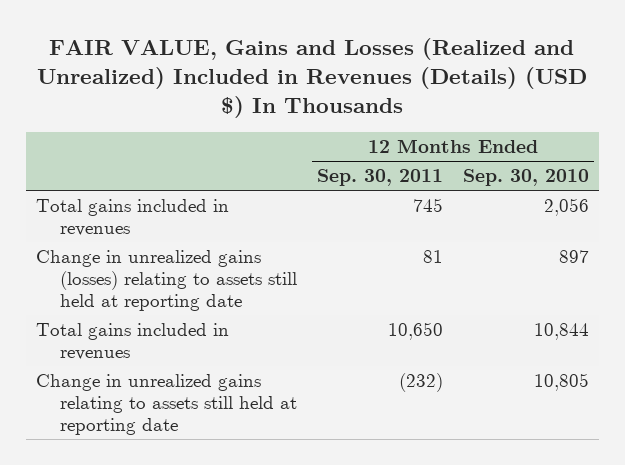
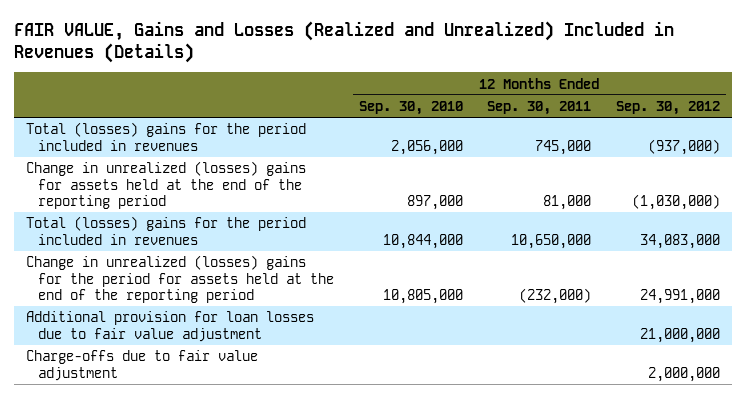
- FAIR VALUE, Gains and Losses (Realized and Unrealized) Included in Revenues (Details) (USD $) In Thousands
+ FAIR VALUE, Gains and Losses (Realized and Unrealized) Included in Revenues (Details)
- | 12 Months Ended Sep. 30, 2011 | 12 Months Ended Sep. 30, 2010
+ | 12 Months Ended Sep. 30, 2010 | 12 Months Ended Sep. 30, 2011 | 12 Months Ended Sep. 30, 2012
- Total gains included in revenues | 745 | 2,056
- Change in unrealized gains (losses) relating to assets still held at reporting date | 81 | 897
- Total gains included in revenues | 10,650 | 10,844
- Change in unrealized gains relating to assets still held at reporting date | (232) | 10,805
+ Total (losses) gains for the period included in revenues | 2,056,000 | 745,000 | (937,000)
+ Change in unrealized (losses) gains for assets held at the end of the reporting period | 897,000 | 81,000 | (1,030,000)
+ Total (losses) gains for the period included in revenues | 10,844,000 | 10,650,000 | 34,083,000
+ Change in unrealized (losses) gains for the period for assets held at the end of the reporting period | 10,805,000 | (232,000) | 24,991,000
+ Additional provision for loan losses due to fair value adjustment | | | 21,000,000
+ Charge-offs due to fair value adjustment | | | 2,000,000

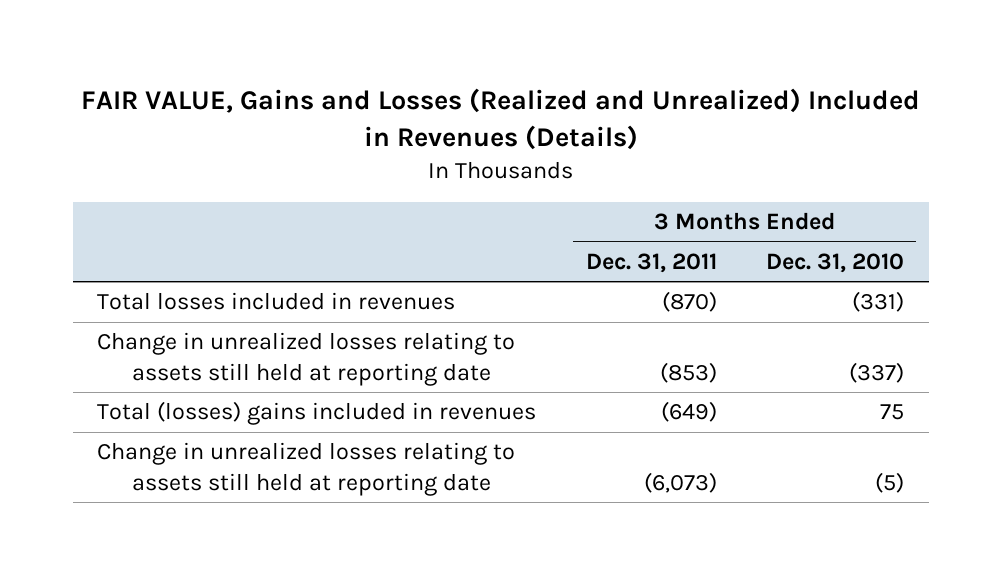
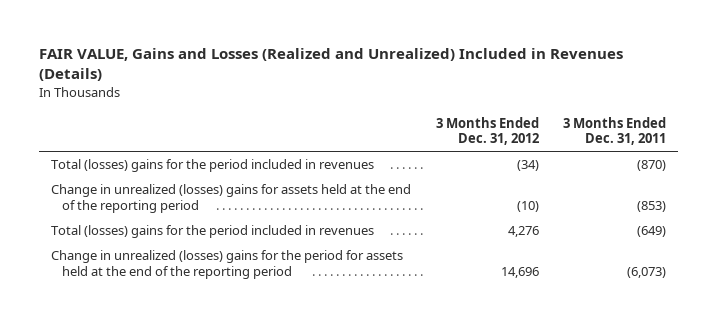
- | 3 Months Ended Dec. 31, 2011 | 3 Months Ended Dec. 31, 2010
+ | 3 Months Ended Dec. 31, 2012 | 3 Months Ended Dec. 31, 2011
- Total losses included in revenues | (870) | (331)
- Change in unrealized losses relating to assets still held at reporting date | (853) | (337)
- Total (losses) gains included in revenues | (649) | 75
- Change in unrealized losses relating to assets still held at reporting date | (6,073) | (5)
+ Total (losses) gains for the period included in revenues | (34) | (870)
+ Change in unrealized (losses) gains for assets held at the end of the reporting period | (10) | (853)
+ Total (losses) gains for the period included in revenues | 4,276 | (649)
+ Change in unrealized (losses) gains for the period for assets held at the end of the reporting period | 14,696 | (6,073)

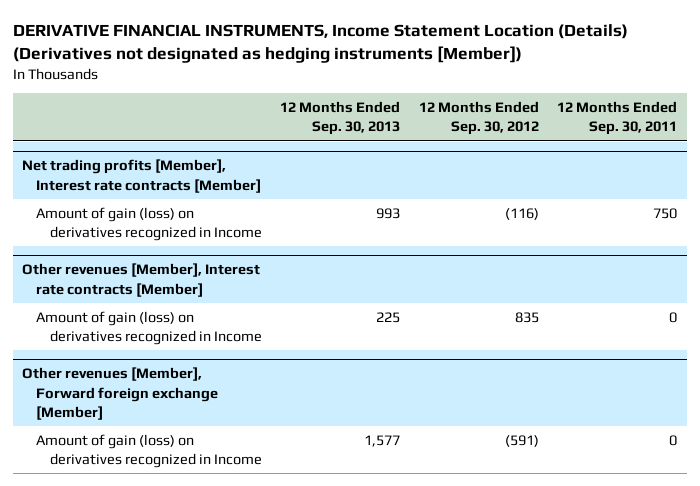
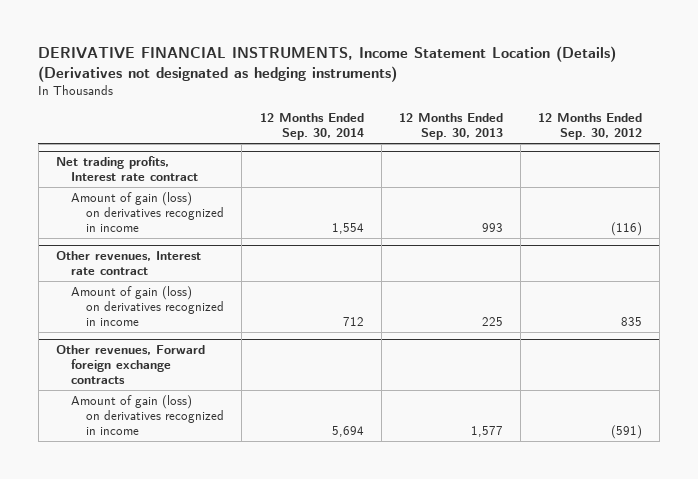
- DERIVATIVE FINANCIAL INSTRUMENTS, Income Statement Location (Details) (Derivatives not designated as hedging instruments [Member])
+ DERIVATIVE FINANCIAL INSTRUMENTS, Income Statement Location (Details) (Derivatives not designated as hedging instruments)
- | 12 Months Ended Sep. 30, 2013 | 12 Months Ended Sep. 30, 2012 | 12 Months Ended Sep. 30, 2011
+ | 12 Months Ended Sep. 30, 2014 | 12 Months Ended Sep. 30, 2013 | 12 Months Ended Sep. 30, 2012
- Net trading profits [Member], Interest rate contracts [Member]
- Amount of gain (loss) on derivatives recognized in Income | 993 | (116) | 750
- Other revenues [Member], Interest rate contracts [Member]
- Amount of gain (loss) on derivatives recognized in Income | 225 | 835 | 0
- Other revenues [Member], Forward foreign exchange [Member]
- Amount of gain (loss) on derivatives recognized in Income | 1,577 | (591) | 0
+ Net trading profits, Interest rate contract
+ Amount of gain (loss) on derivatives recognized in income | 1,554 | 993 | (116)
+ Other revenues, Interest rate contract
+ Amount of gain (loss) on derivatives recognized in income | 712 | 225 | 835
+ Other revenues, Forward foreign exchange contracts
+ Amount of gain (loss) on derivatives recognized in income | 5,694 | 1,577 | (591)

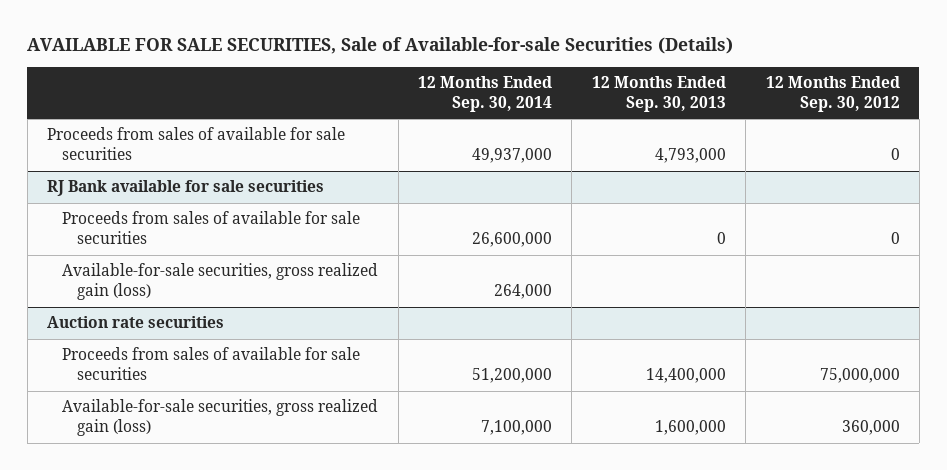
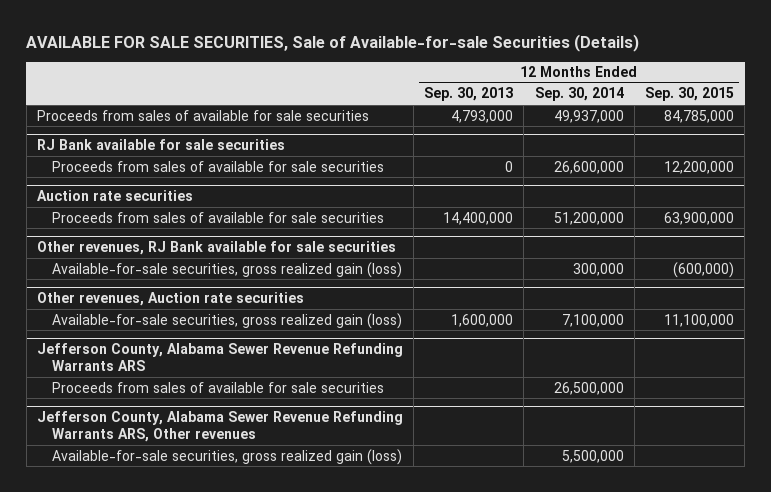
- | 12 Months Ended Sep. 30, 2014 | 12 Months Ended Sep. 30, 2013 | 12 Months Ended Sep. 30, 2012
+ | 12 Months Ended Sep. 30, 2013 | 12 Months Ended Sep. 30, 2014 | 12 Months Ended Sep. 30, 2015
@ RJ Bank available for sale securities
- Available-for-sale securities, gross realized gain (loss) | 264,000 | |
+ Other revenues, RJ Bank available for sale securities
+ Available-for-sale securities, gross realized gain (loss) | | 300,000 | (600,000)
+ Other revenues, Auction rate securities
+ Jefferson County, Alabama Sewer Revenue Refunding Warrants ARS
+ Proceeds from sales of available for sale securities | | 26,500,000 |
+ Jefferson County, Alabama Sewer Revenue Refunding Warrants ARS, Other revenues
+ Available-for-sale securities, gross realized gain (loss) | | 5,500,000 |

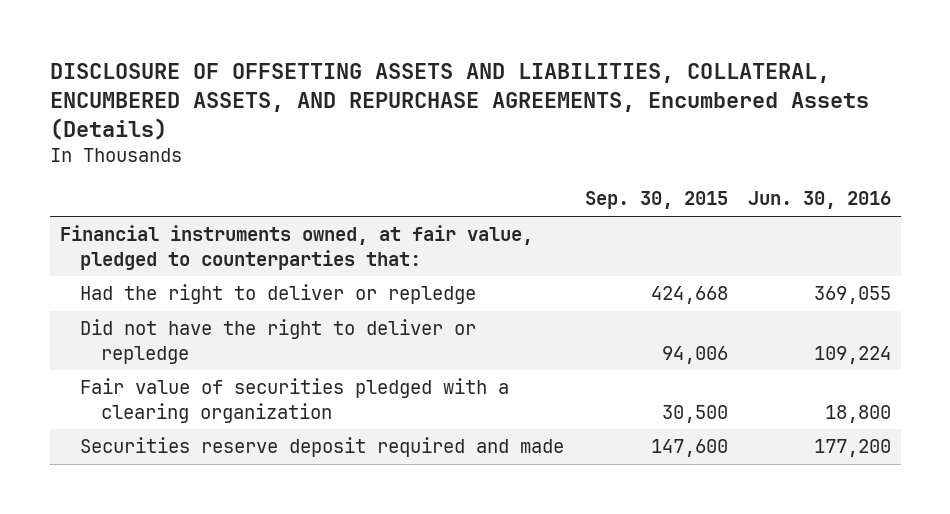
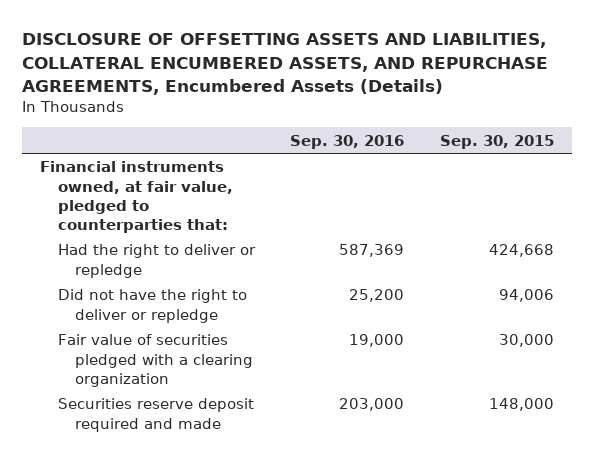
- DISCLOSURE OF OFFSETTING ASSETS AND LIABILITIES, COLLATERAL, ENCUMBERED ASSETS, AND REPURCHASE AGREEMENTS, Encumbered Assets (Details)
+ DISCLOSURE OF OFFSETTING ASSETS AND LIABILITIES, COLLATERAL ENCUMBERED ASSETS, AND REPURCHASE AGREEMENTS, Encumbered Assets (Details)
- | Sep. 30, 2015 | Jun. 30, 2016
+ | Sep. 30, 2016 | Sep. 30, 2015
- Fair value of securities pledged with a clearing organization | 30,500 | 18,800
- Securities reserve deposit required and made | 147,600 | 177,200
+ Fair value of securities pledged with a clearing organization | 19,000 | 30,000
+ Securities reserve deposit required and made | 203,000 | 148,000

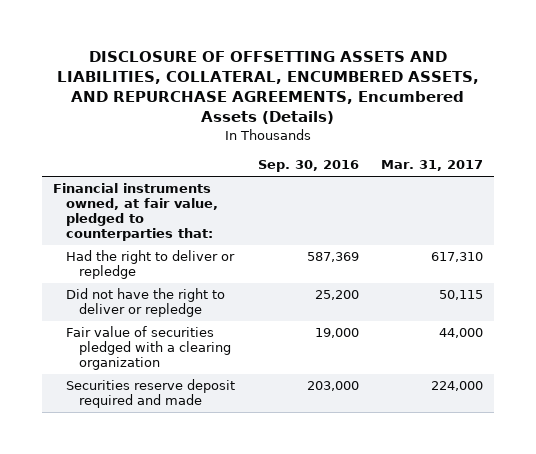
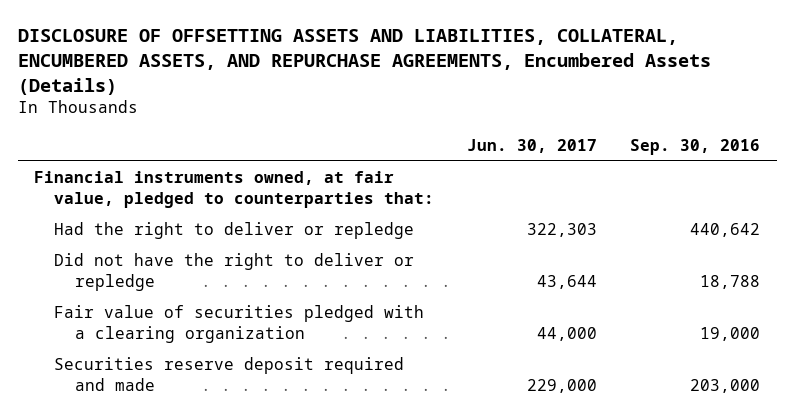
- | Sep. 30, 2016 | Mar. 31, 2017
+ | Jun. 30, 2017 | Sep. 30, 2016
- Had the right to deliver or repledge | 587,369 | 617,310
- Did not have the right to deliver or repledge | 25,200 | 50,115
+ Had the right to deliver or repledge | 322,303 | 440,642
+ Did not have the right to deliver or repledge | 43,644 | 18,788

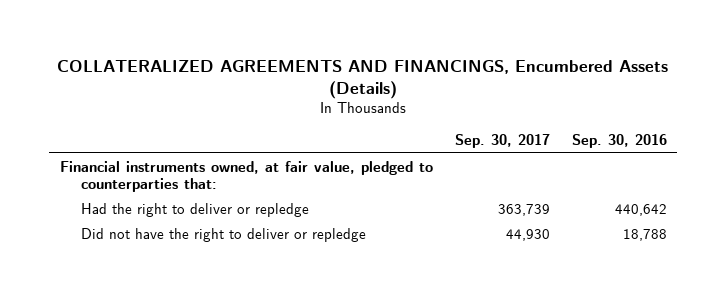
- DISCLOSURE OF OFFSETTING ASSETS AND LIABILITIES, COLLATERAL, ENCUMBERED ASSETS, AND REPURCHASE AGREEMENTS, Encumbered Assets (Details)
+ COLLATERALIZED AGREEMENTS AND FINANCINGS, Encumbered Assets (Details)
- | Jun. 30, 2017 | Sep. 30, 2016
+ | Sep. 30, 2017 | Sep. 30, 2016
- Fair value of securities pledged with a clearing organization | 44,000 | 19,000
- Securities reserve deposit required and made | 229,000 | 203,000

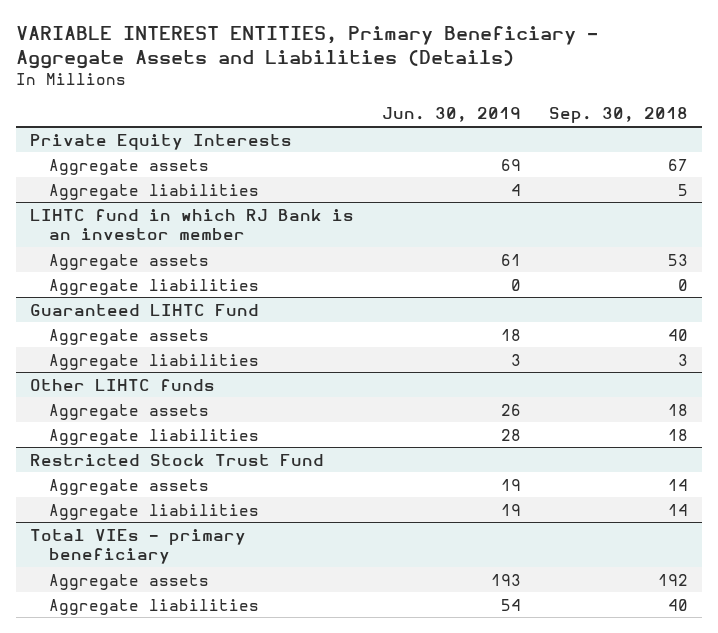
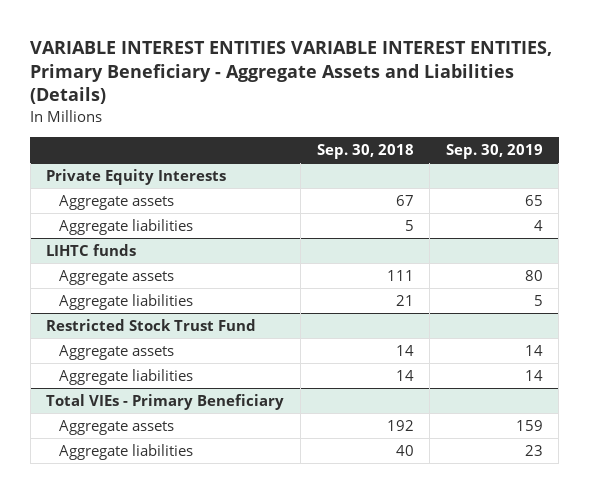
- VARIABLE INTEREST ENTITIES, Primary Beneficiary - Aggregate Assets and Liabilities (Details)
+ VARIABLE INTEREST ENTITIES VARIABLE INTEREST ENTITIES, Primary Beneficiary - Aggregate Assets and Liabilities (Details)
- | Jun. 30, 2019 | Sep. 30, 2018
+ | Sep. 30, 2018 | Sep. 30, 2019
- LIHTC fund in which RJ Bank is an investor member
- Aggregate assets | 61 | 53
- Aggregate liabilities | 0 | 0
- Guaranteed LIHTC Fund
- Aggregate assets | 18 | 40
- Aggregate liabilities | 3 | 3
- Other LIHTC funds
- Aggregate assets | 26 | 18
- Aggregate liabilities | 28 | 18
+ LIHTC funds
+ Aggregate assets | 111 | 80
+ Aggregate liabilities | 21 | 5
- Total VIEs - primary beneficiary
+ Total VIEs - Primary Beneficiary

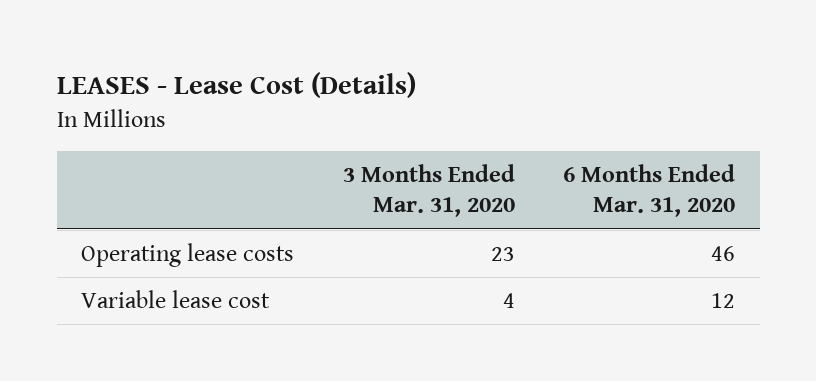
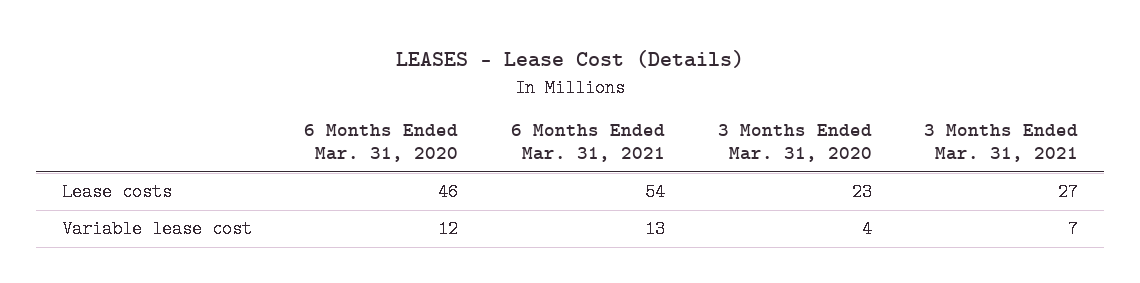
- | 3 Months Ended Mar. 31, 2020 | 6 Months Ended Mar. 31, 2020
+ | 6 Months Ended Mar. 31, 2020 | 6 Months Ended Mar. 31, 2021 | 3 Months Ended Mar. 31, 2020 | 3 Months Ended Mar. 31, 2021
- Operating lease costs | 23 | 46
+ Lease costs | 46 | 54 | 23 | 27

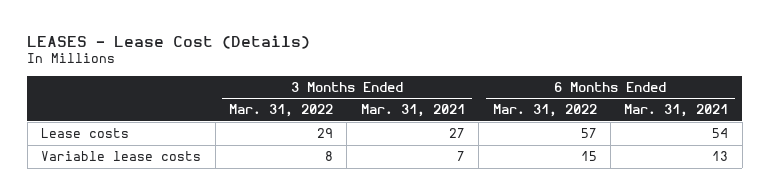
- | 6 Months Ended Mar. 31, 2020 | 6 Months Ended Mar. 31, 2021 | 3 Months Ended Mar. 31, 2020 | 3 Months Ended Mar. 31, 2021
+ | 3 Months Ended Mar. 31, 2022 | 3 Months Ended Mar. 31, 2021 | 6 Months Ended Mar. 31, 2022 | 6 Months Ended Mar. 31, 2021
- Variable lease cost | 12 | 13 | 4 | 7
+ Variable lease costs | 8 | 7 | 15 | 13

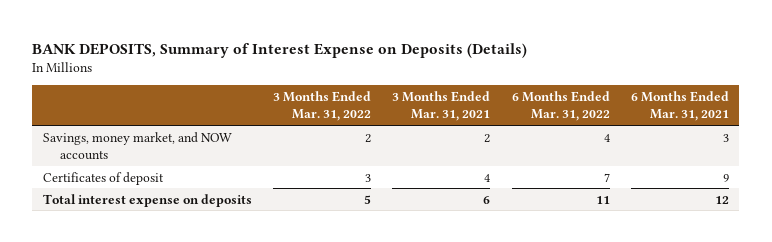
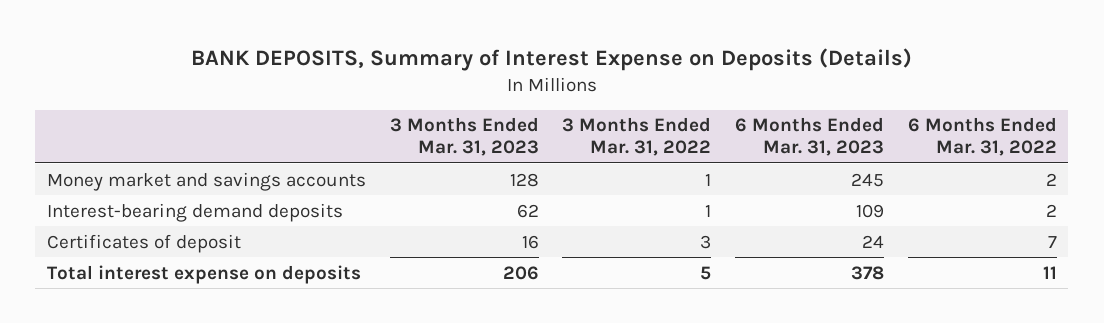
- | 3 Months Ended Mar. 31, 2022 | 3 Months Ended Mar. 31, 2021 | 6 Months Ended Mar. 31, 2022 | 6 Months Ended Mar. 31, 2021
+ | 3 Months Ended Mar. 31, 2023 | 3 Months Ended Mar. 31, 2022 | 6 Months Ended Mar. 31, 2023 | 6 Months Ended Mar. 31, 2022
- Savings, money market, and NOW accounts | 2 | 2 | 4 | 3
+ Money market and savings accounts | 128 | 1 | 245 | 2
+ Interest-bearing demand deposits | 62 | 1 | 109 | 2

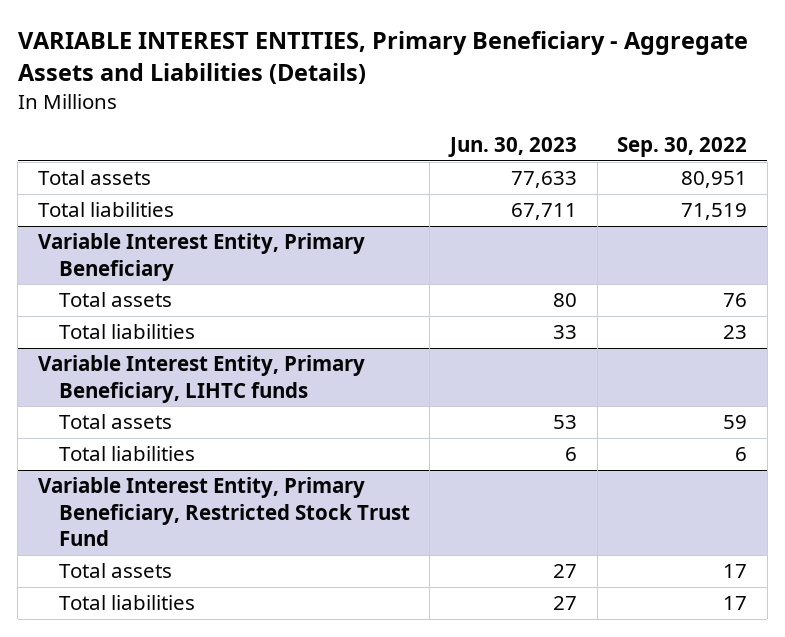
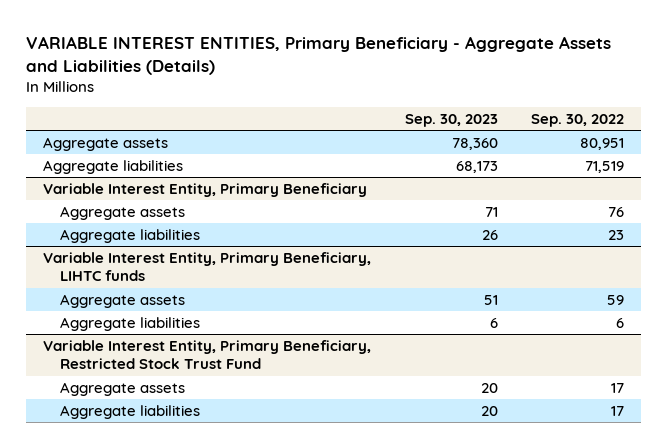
- | Jun. 30, 2023 | Sep. 30, 2022
+ | Sep. 30, 2023 | Sep. 30, 2022
- Total assets | 77,633 | 80,951
- Total liabilities | 67,711 | 71,519
+ Aggregate assets | 78,360 | 80,951
+ Aggregate liabilities | 68,173 | 71,519
@ Variable Interest Entity, Primary Beneficiary
- Total assets | 80 | 76
- Total liabilities | 33 | 23
+ Aggregate assets | 71 | 76
+ Aggregate liabilities | 26 | 23
@ Variable Interest Entity, Primary Beneficiary, LIHTC funds
- Total assets | 53 | 59
- Total liabilities | 6 | 6
+ Aggregate assets | 51 | 59
+ Aggregate liabilities | 6 | 6
@ Variable Interest Entity, Primary Beneficiary, Restricted Stock Trust Fund
- Total assets | 27 | 17
- Total liabilities | 27 | 17
+ Aggregate assets | 20 | 17
+ Aggregate liabilities | 20 | 17

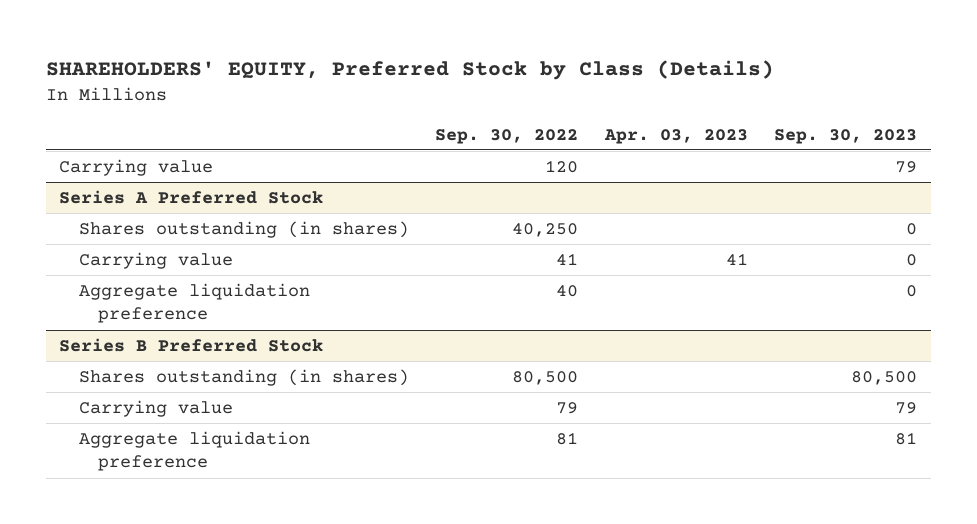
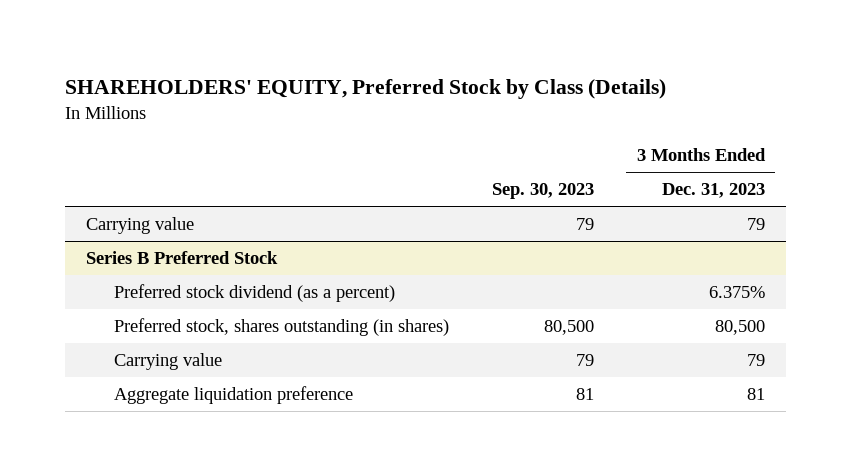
- | Sep. 30, 2022 | Apr. 03, 2023 | Sep. 30, 2023
+ | Sep. 30, 2023 | 3 Months Ended Dec. 31, 2023
- Series A Preferred Stock
- Shares outstanding (in shares) | 40,250 | | 0
- Carrying value | 41 | 41 | 0
- Aggregate liquidation preference | 40 | | 0
@ Series B Preferred Stock
- Shares outstanding (in shares) | 80,500 | | 80,500
+ Preferred stock dividend (as a percent) | | 6.375%
+ Preferred stock, shares outstanding (in shares) | 80,500 | 80,500

